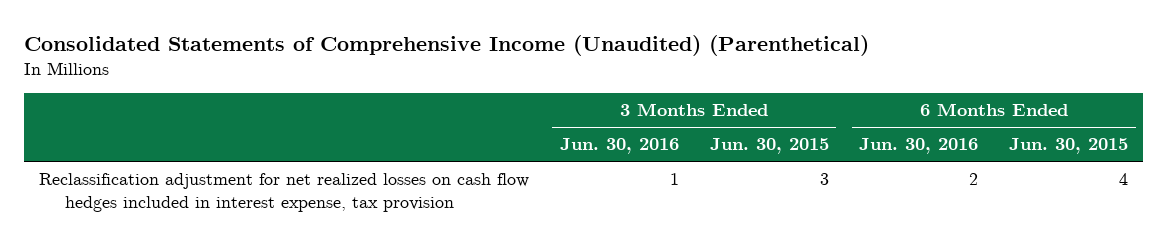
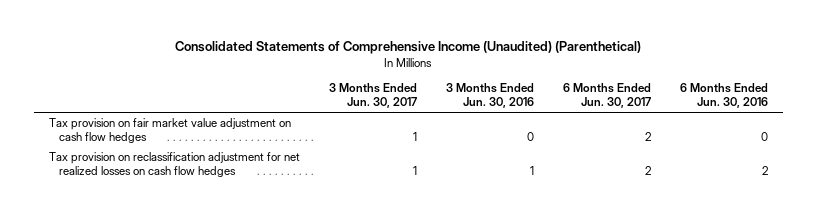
- | 3 Months Ended Jun. 30, 2016 | 3 Months Ended Jun. 30, 2015 | 6 Months Ended Jun. 30, 2016 | 6 Months Ended Jun. 30, 2015
+ | 3 Months Ended Jun. 30, 2017 | 3 Months Ended Jun. 30, 2016 | 6 Months Ended Jun. 30, 2017 | 6 Months Ended Jun. 30, 2016
- Reclassification adjustment for net realized losses on cash flow hedges included in interest expense, tax provision | 1 | 3 | 2 | 4
+ Tax provision on fair market value adjustment on cash flow hedges | 1 | 0 | 2 | 0
+ Tax provision on reclassification adjustment for net realized losses on cash flow hedges | 1 | 1 | 2 | 2

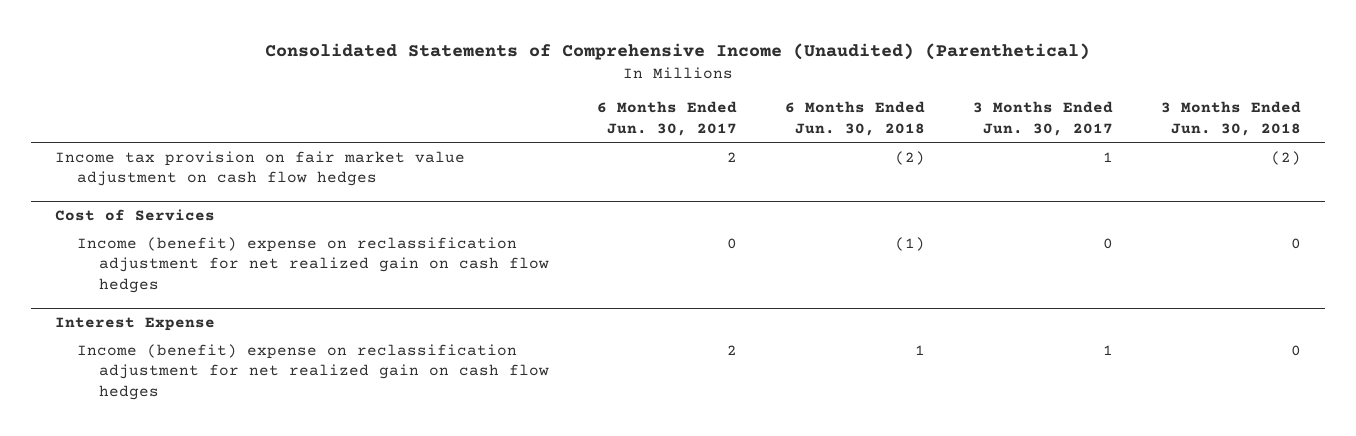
- | 3 Months Ended Jun. 30, 2017 | 3 Months Ended Jun. 30, 2016 | 6 Months Ended Jun. 30, 2017 | 6 Months Ended Jun. 30, 2016
+ | 6 Months Ended Jun. 30, 2017 | 6 Months Ended Jun. 30, 2018 | 3 Months Ended Jun. 30, 2017 | 3 Months Ended Jun. 30, 2018
- Tax provision on fair market value adjustment on cash flow hedges | 1 | 0 | 2 | 0
- Tax provision on reclassification adjustment for net realized losses on cash flow hedges | 1 | 1 | 2 | 2
+ Income tax provision on fair market value adjustment on cash flow hedges | 2 | (2) | 1 | (2)
+ Cost of Services
+ Income (benefit) expense on reclassification adjustment for net realized gain on cash flow hedges | 0 | (1) | 0 | 0
+ Interest Expense
+ Income (benefit) expense on reclassification adjustment for net realized gain on cash flow hedges | 2 | 1 | 1 | 0

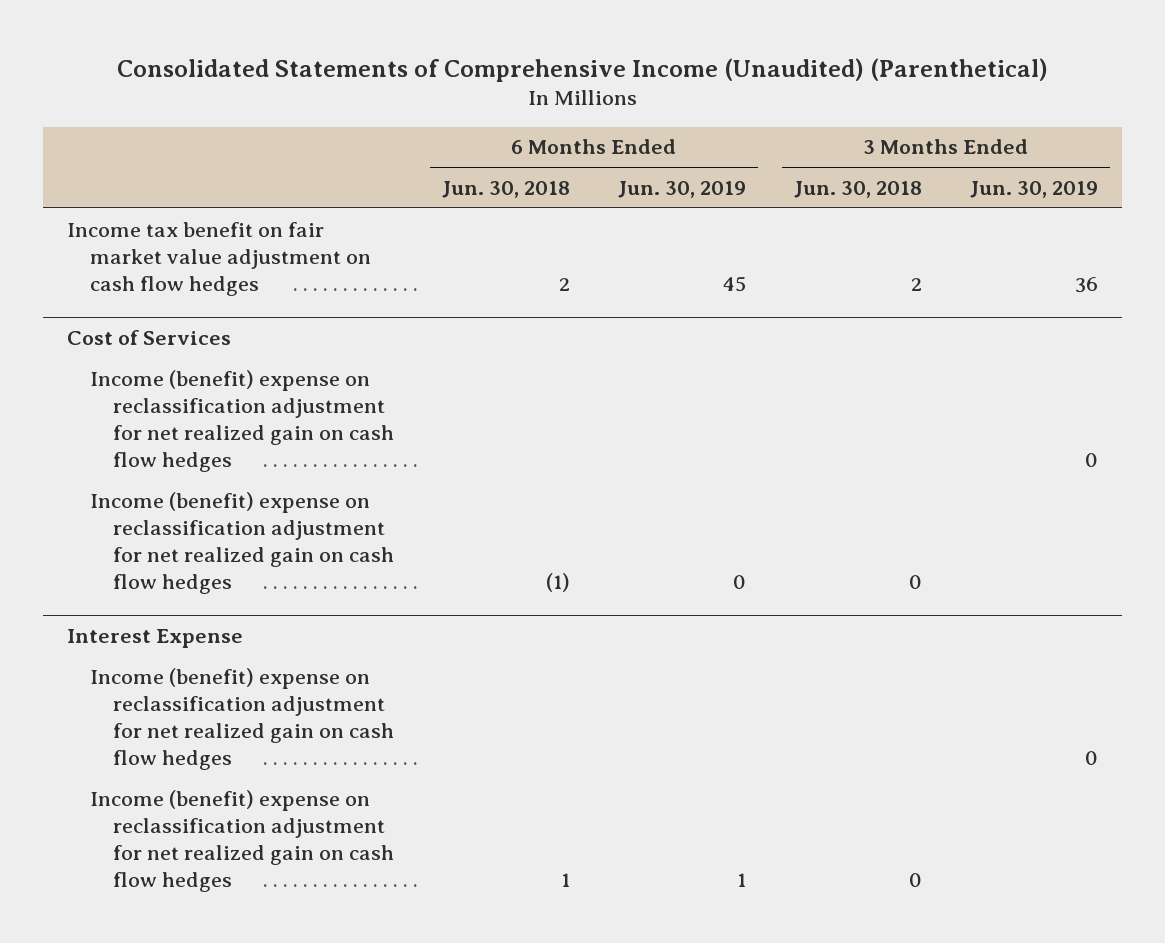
- | 6 Months Ended Jun. 30, 2017 | 6 Months Ended Jun. 30, 2018 | 3 Months Ended Jun. 30, 2017 | 3 Months Ended Jun. 30, 2018
+ | 6 Months Ended Jun. 30, 2018 | 6 Months Ended Jun. 30, 2019 | 3 Months Ended Jun. 30, 2018 | 3 Months Ended Jun. 30, 2019
- Income tax provision on fair market value adjustment on cash flow hedges | 2 | (2) | 1 | (2)
+ Income tax benefit on fair market value adjustment on cash flow hedges | 2 | 45 | 2 | 36
@ Cost of Services
+ Income (benefit) expense on reclassification adjustment for net realized gain on cash flow hedges | | | | 0
@ Interest Expense
+ Income (benefit) expense on reclassification adjustment for net realized gain on cash flow hedges | | | | 0

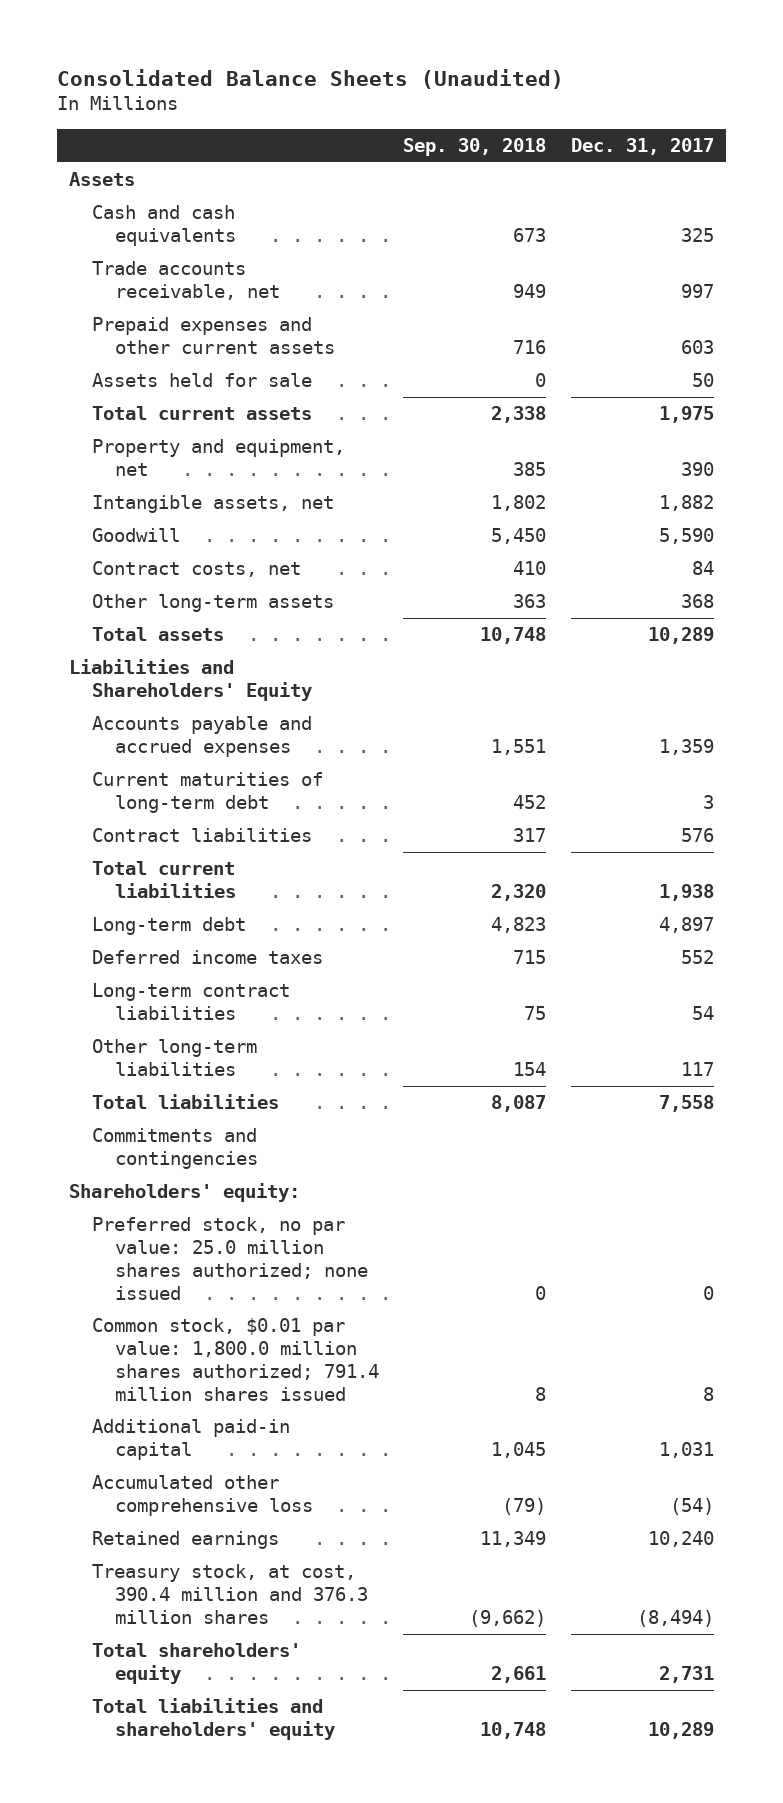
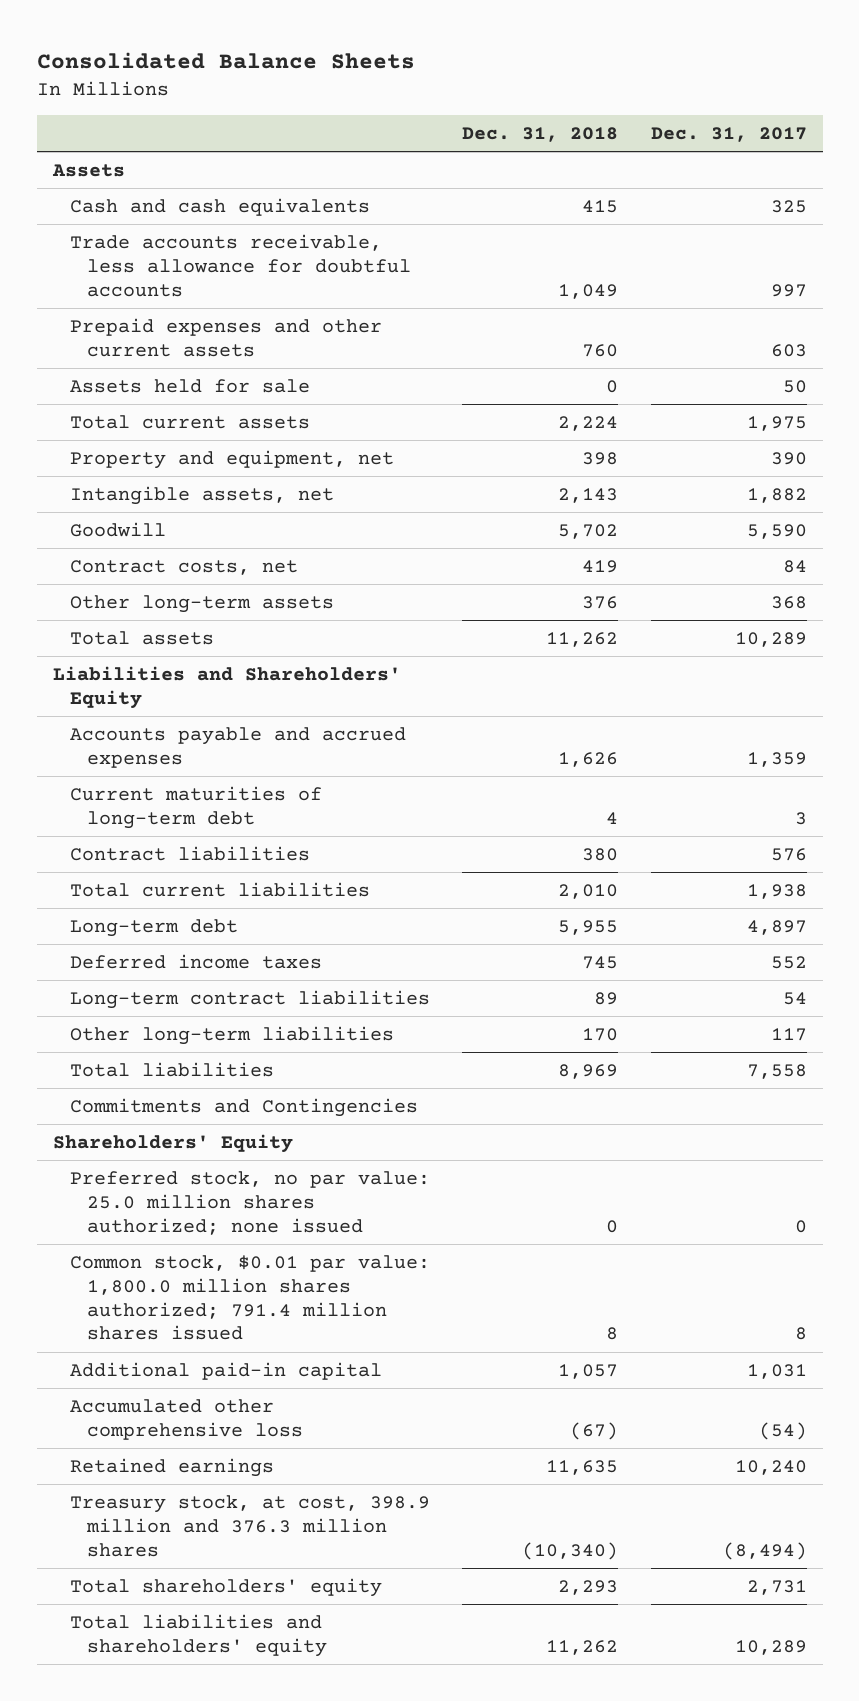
- Consolidated Balance Sheets (Unaudited)
+ Consolidated Balance Sheets
- | Sep. 30, 2018 | Dec. 31, 2017
+ | Dec. 31, 2018 | Dec. 31, 2017
- Trade accounts receivable, net | 949 | 997
+ Trade accounts receivable, less allowance for doubtful accounts | 1,049 | 997
- Commitments and contingencies
- Shareholders' equity:
+ Commitments and Contingencies
+ Shareholders' Equity
- Treasury stock, at cost, 390.4 million and 376.3 million shares | (9,662) | (8,494)
+ Treasury stock, at cost, 398.9 million and 376.3 million shares | (10,340) | (8,494)

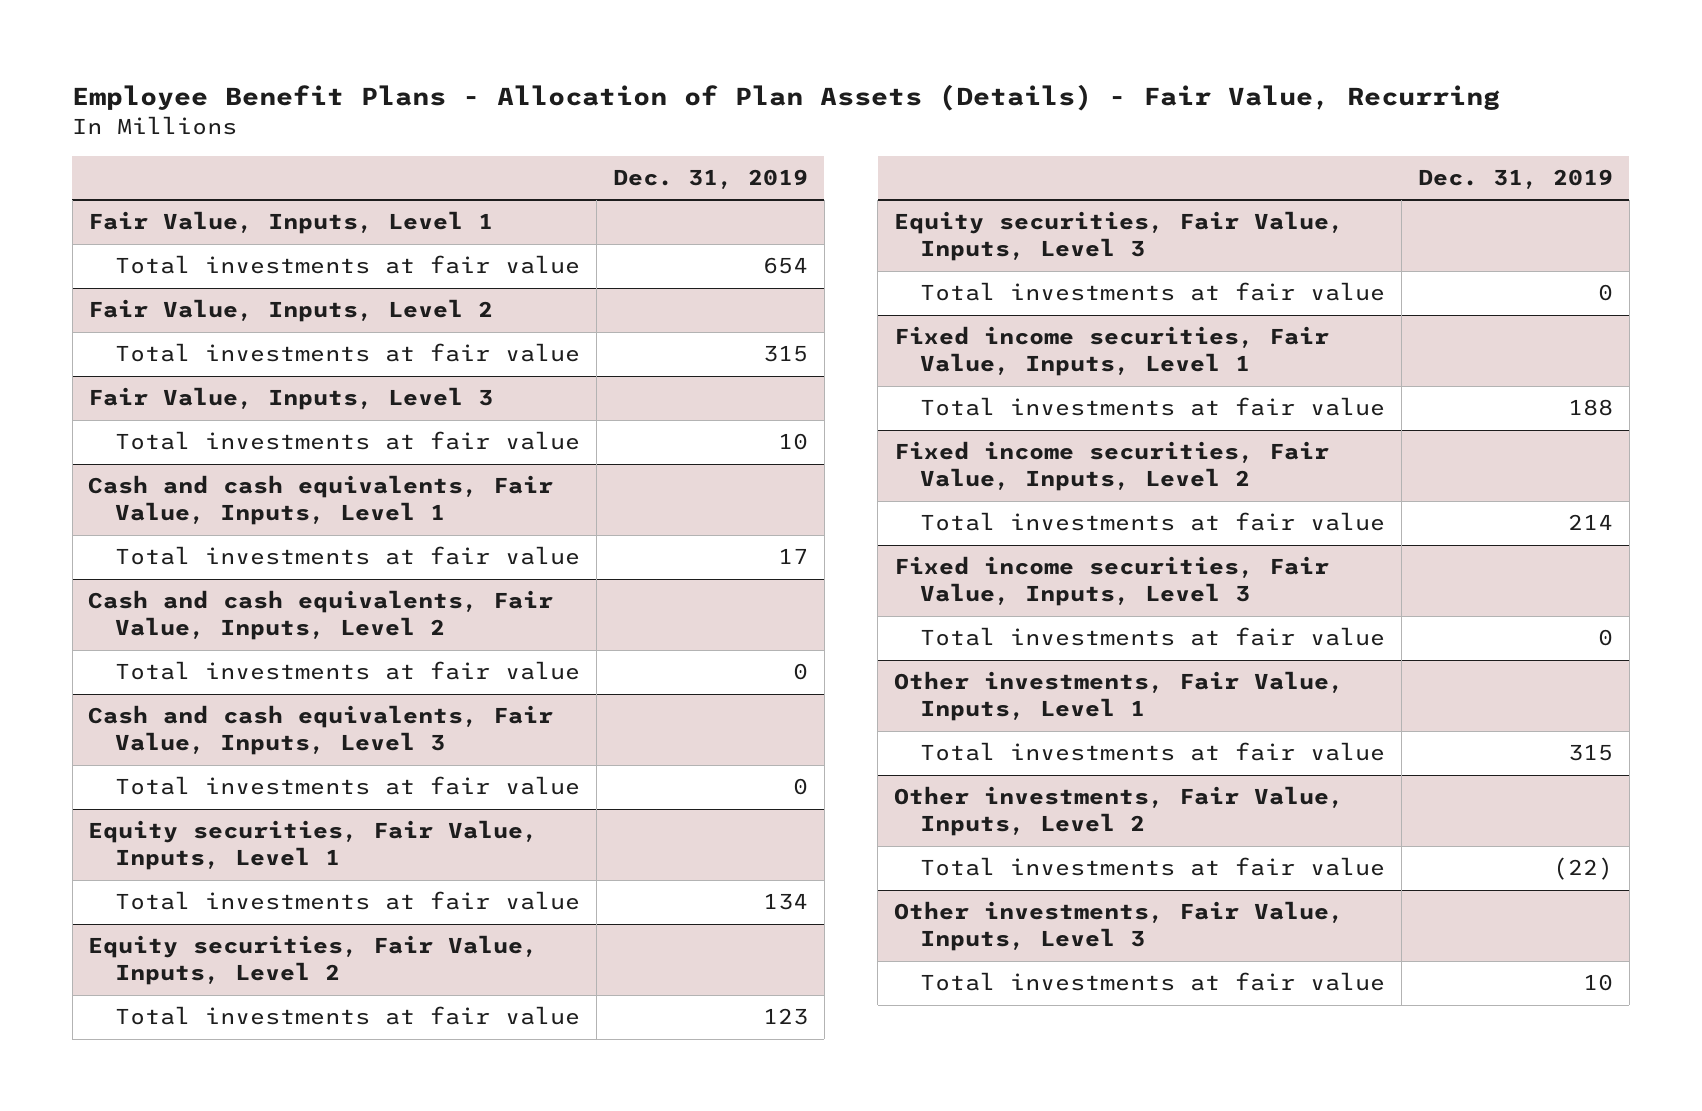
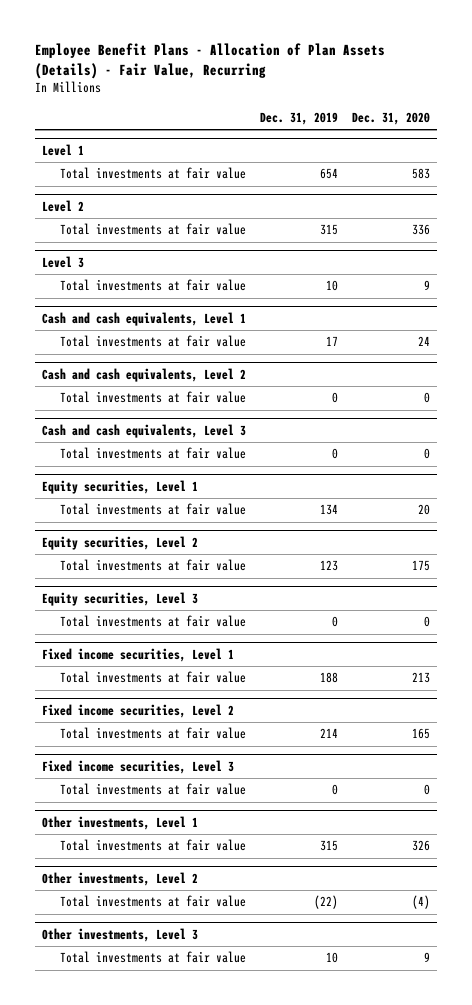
- | Dec. 31, 2019
+ | Dec. 31, 2019 | Dec. 31, 2020
- Fair Value, Inputs, Level 1
+ Level 1
- Fair Value, Inputs, Level 2
+ Level 2
- Fair Value, Inputs, Level 3
+ Level 3
- Cash and cash equivalents, Fair Value, Inputs, Level 1
+ Cash and cash equivalents, Level 1
- Cash and cash equivalents, Fair Value, Inputs, Level 2
+ Cash and cash equivalents, Level 2
- Cash and cash equivalents, Fair Value, Inputs, Level 3
+ Cash and cash equivalents, Level 3
- Equity securities, Fair Value, Inputs, Level 1
+ Equity securities, Level 1
- Equity securities, Fair Value, Inputs, Level 2
+ Equity securities, Level 2
- Equity securities, Fair Value, Inputs, Level 3
+ Equity securities, Level 3
- Fixed income securities, Fair Value, Inputs, Level 1
+ Fixed income securities, Level 1
- Fixed income securities, Fair Value, Inputs, Level 2
+ Fixed income securities, Level 2
- Fixed income securities, Fair Value, Inputs, Level 3
+ Fixed income securities, Level 3
- Other investments, Fair Value, Inputs, Level 1
+ Other investments, Level 1
- Other investments, Fair Value, Inputs, Level 2
+ Other investments, Level 2
- Other investments, Fair Value, Inputs, Level 3
+ Other investments, Level 3

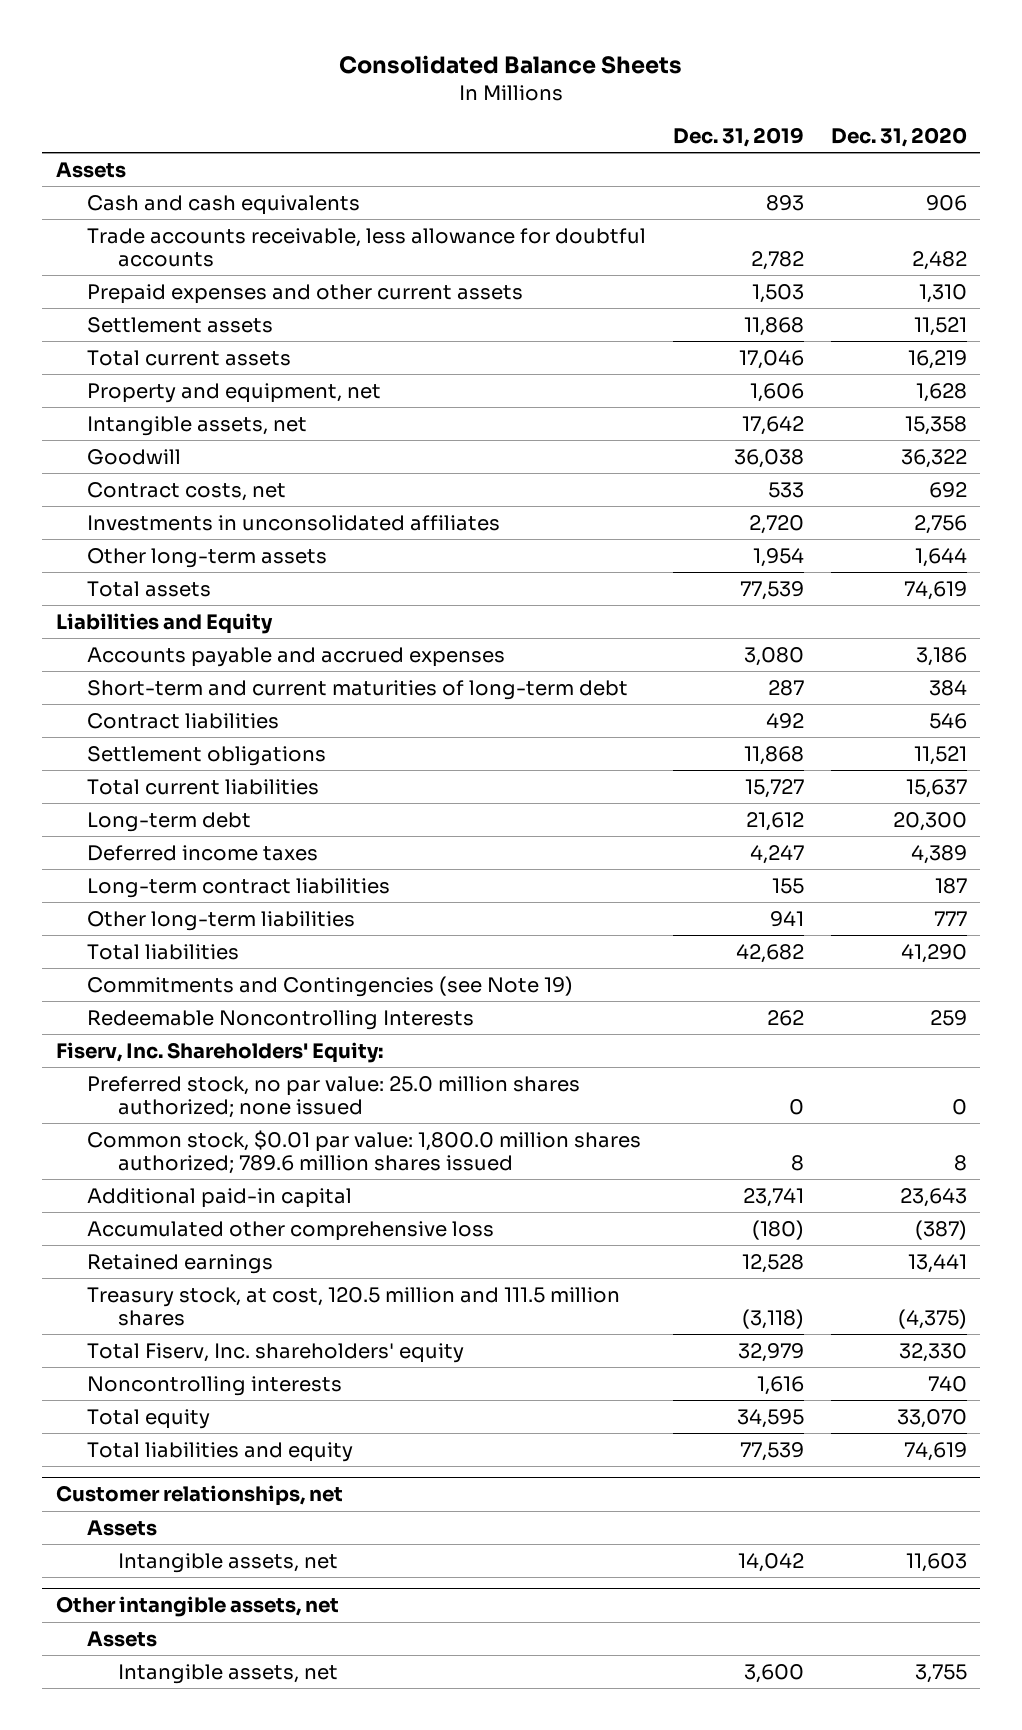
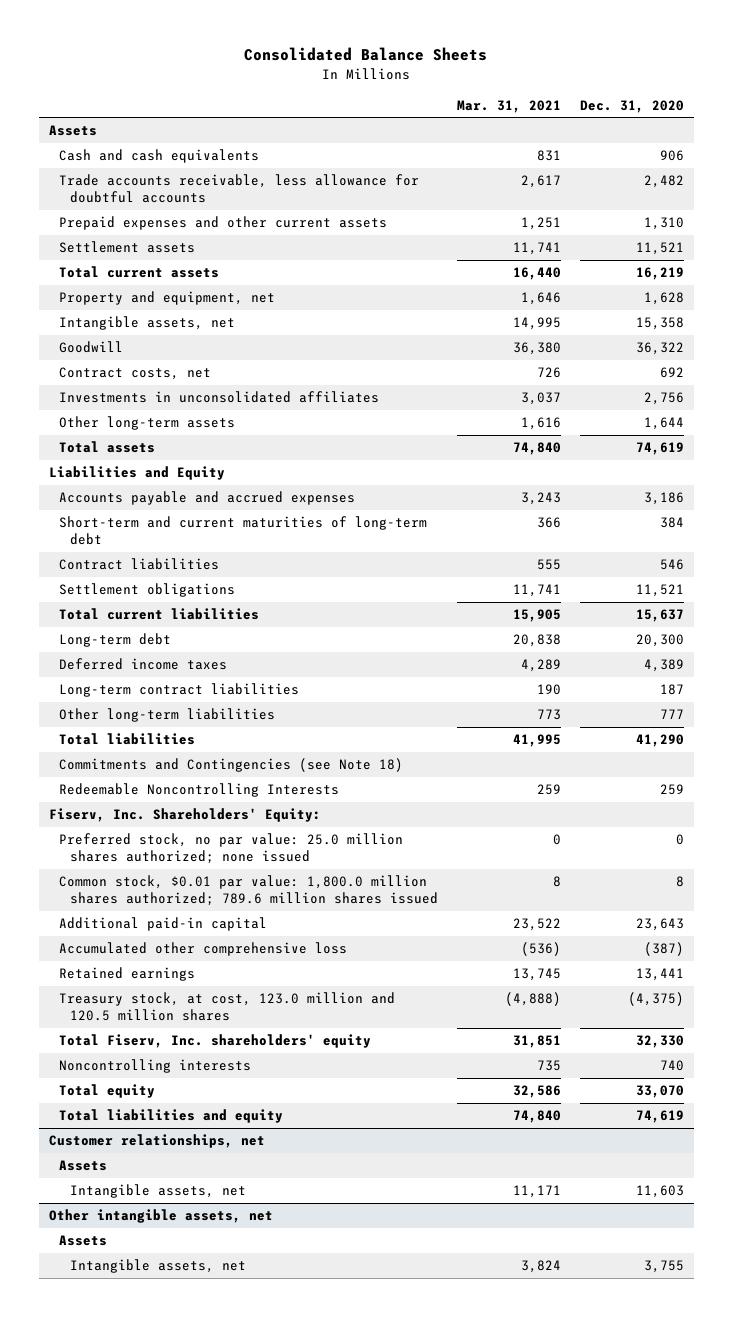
- | Dec. 31, 2019 | Dec. 31, 2020
+ | Mar. 31, 2021 | Dec. 31, 2020
- Commitments and Contingencies (see Note 19)
+ Commitments and Contingencies (see Note 18)
- Treasury stock, at cost, 120.5 million and 111.5 million shares | (3,118) | (4,375)
+ Treasury stock, at cost, 123.0 million and 120.5 million shares | (4,888) | (4,375)

